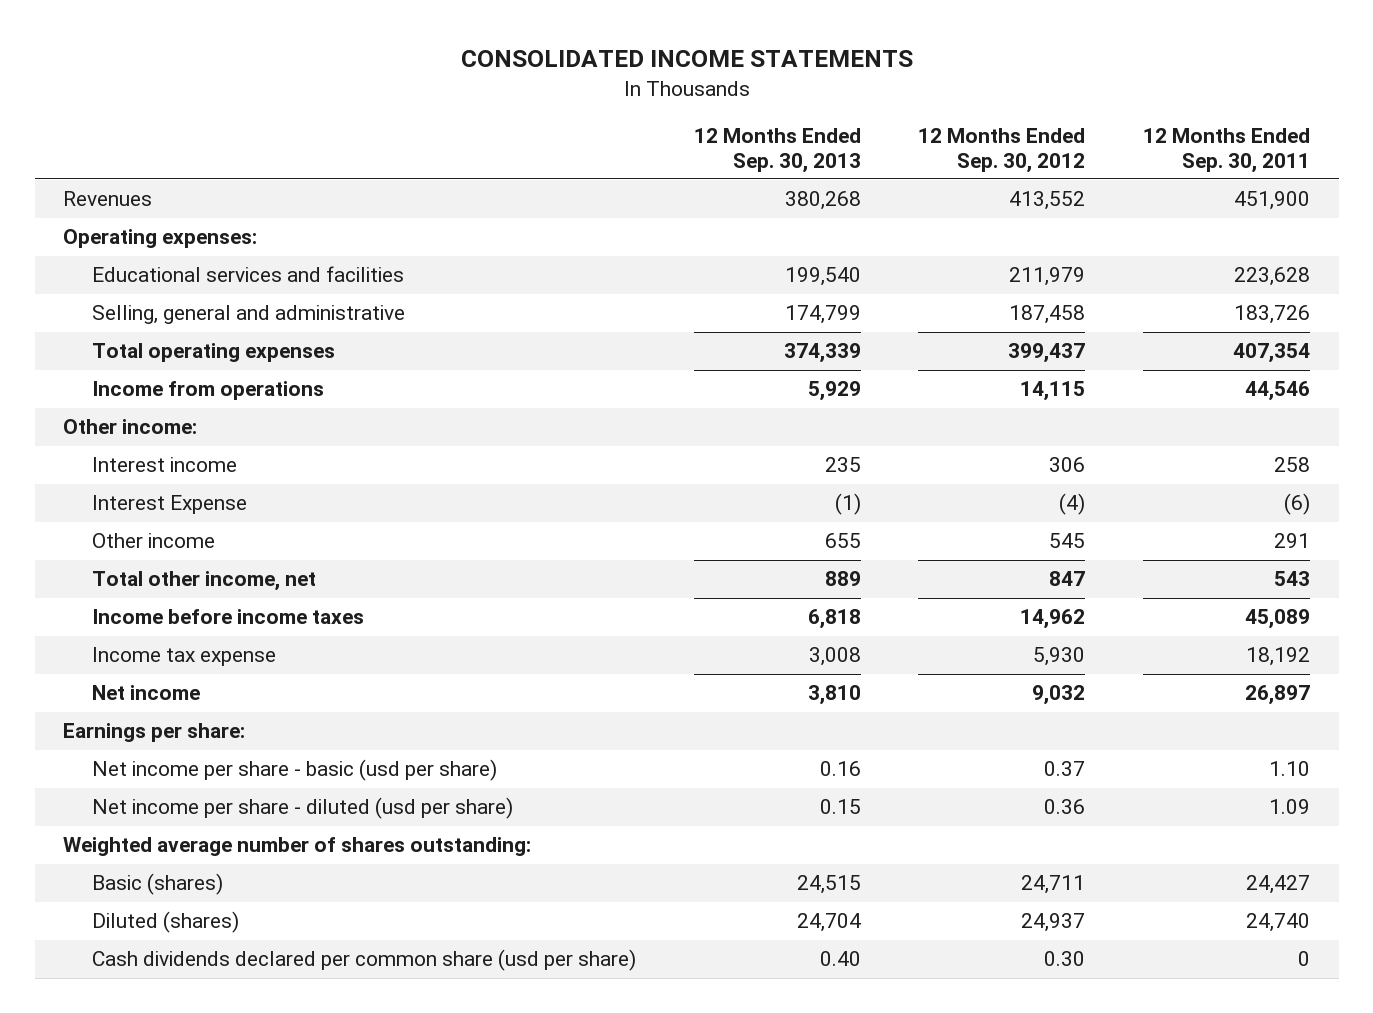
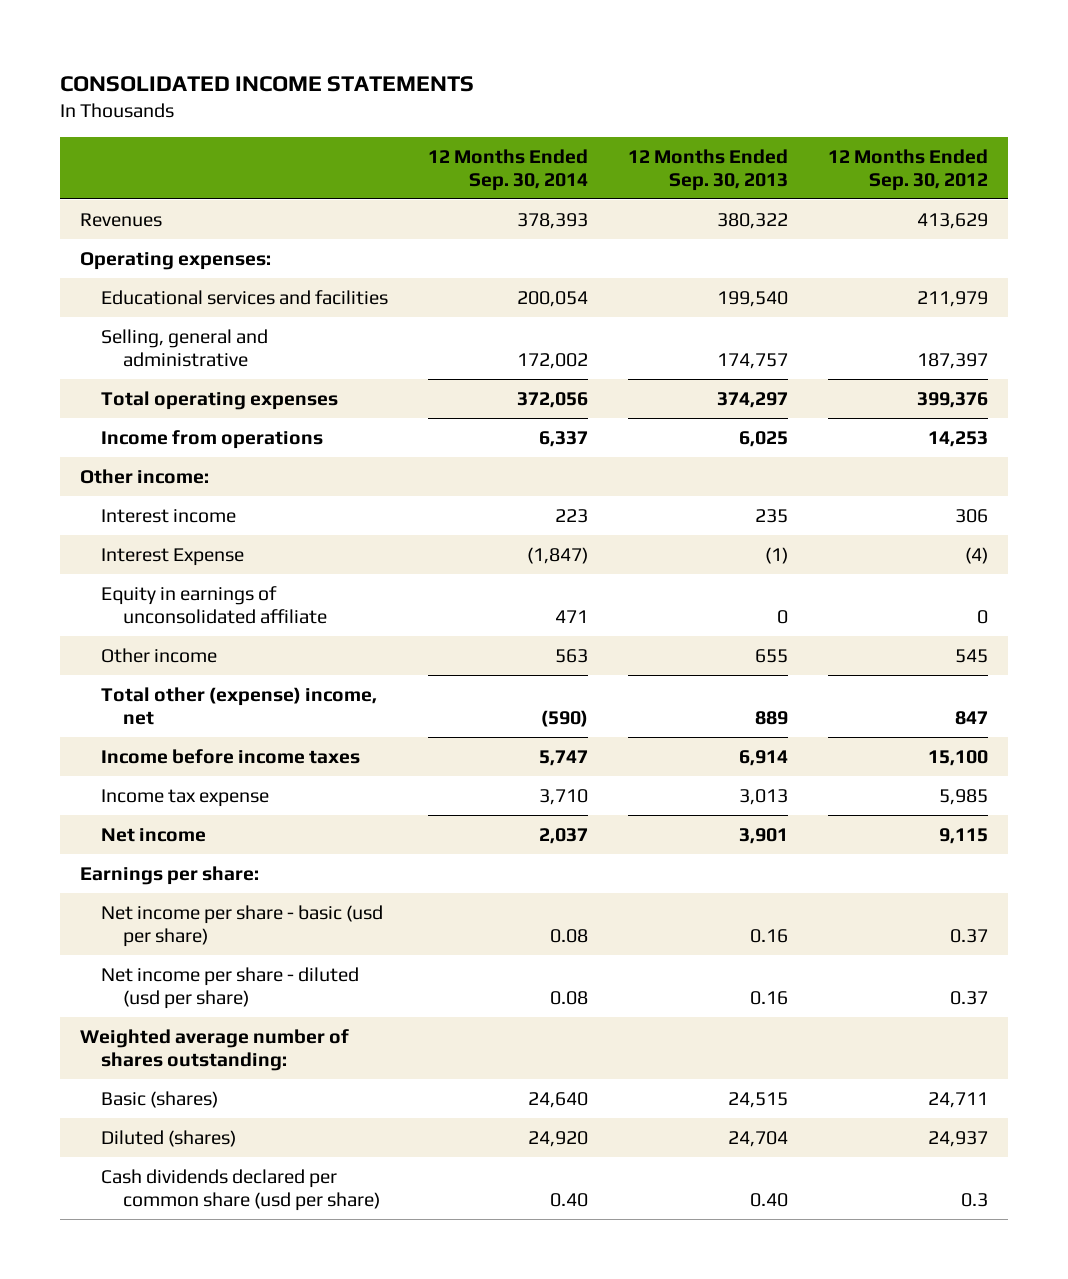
- | 12 Months Ended Sep. 30, 2013 | 12 Months Ended Sep. 30, 2012 | 12 Months Ended Sep. 30, 2011
+ | 12 Months Ended Sep. 30, 2014 | 12 Months Ended Sep. 30, 2013 | 12 Months Ended Sep. 30, 2012
- Revenues | 380,268 | 413,552 | 451,900
+ Revenues | 378,393 | 380,322 | 413,629
- Selling, general and administrative | 174,799 | 187,458 | 183,726
- Total operating expenses | 374,339 | 399,437 | 407,354
- Income from operations | 5,929 | 14,115 | 44,546
+ Selling, general and administrative | 172,002 | 174,757 | 187,397
+ Total operating expenses | 372,056 | 374,297 | 399,376
+ Income from operations | 6,337 | 6,025 | 14,253
+ Equity in earnings of unconsolidated affiliate | 471 | 0 | 0
- Total other income, net | 889 | 847 | 543
- Income before income taxes | 6,818 | 14,962 | 45,089
- Income tax expense | 3,008 | 5,930 | 18,192
- Net income | 3,810 | 9,032 | 26,897
+ Total other (expense) income, net | (590) | 889 | 847
+ Income before income taxes | 5,747 | 6,914 | 15,100
+ Income tax expense | 3,710 | 3,013 | 5,985
+ Net income | 2,037 | 3,901 | 9,115
- Net income per share - diluted (usd per share) | 0.15 | 0.36 | 1.09
+ Net income per share - diluted (usd per share) | 0.08 | 0.16 | 0.37
- Cash dividends declared per common share (usd per share) | 0.40 | 0.30 | 0
+ Cash dividends declared per common share (usd per share) | 0.40 | 0.40 | 0.3

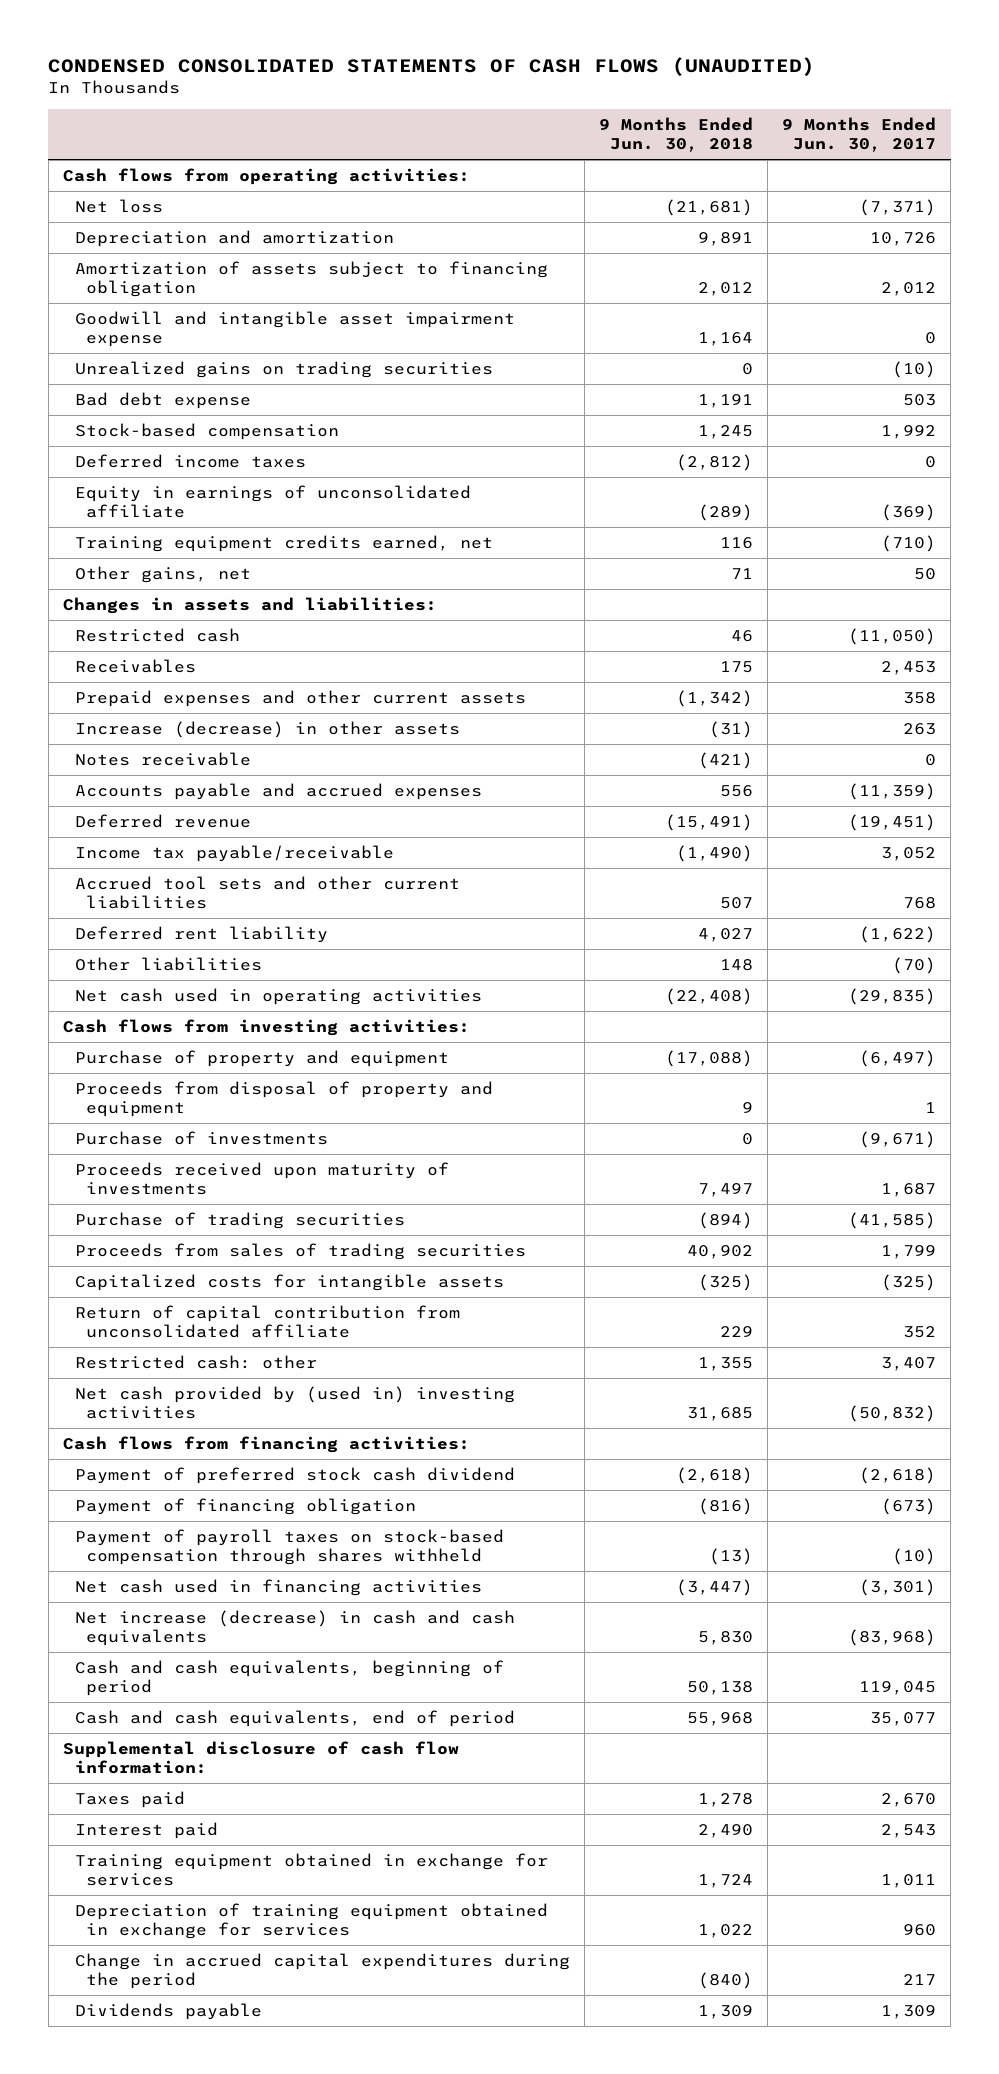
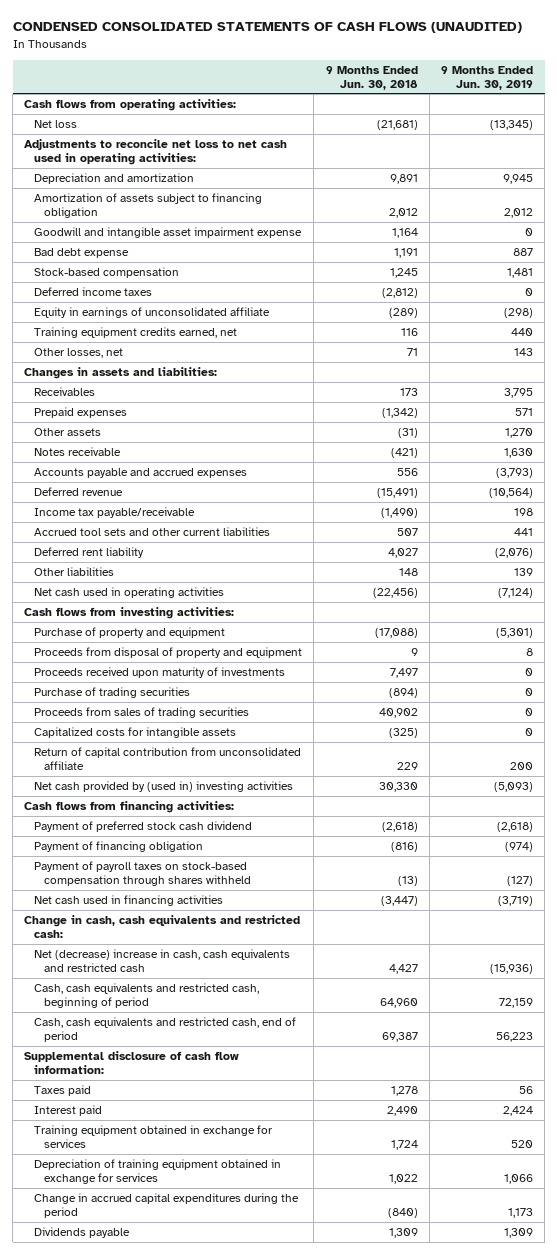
- | 9 Months Ended Jun. 30, 2018 | 9 Months Ended Jun. 30, 2017
+ | 9 Months Ended Jun. 30, 2018 | 9 Months Ended Jun. 30, 2019
+ Adjustments to reconcile net loss to net cash used in operating activities:
- Unrealized gains on trading securities | 0 | (10)
- Other gains, net | 71 | 50
+ Other losses, net | 71 | 143
- Restricted cash | 46 | (11,050)
- Receivables | 175 | 2,453
- Prepaid expenses and other current assets | (1,342) | 358
- Increase (decrease) in other assets | (31) | 263
+ Receivables | 173 | 3,795
+ Prepaid expenses | (1,342) | 571
+ Other assets | (31) | 1,270
- Net cash used in operating activities | (22,408) | (29,835)
+ Net cash used in operating activities | (22,456) | (7,124)
- Purchase of investments | 0 | (9,671)
- Restricted cash: other | 1,355 | 3,407
- Net cash provided by (used in) investing activities | 31,685 | (50,832)
+ Net cash provided by (used in) investing activities | 30,330 | (5,093)
- Net increase (decrease) in cash and cash equivalents | 5,830 | (83,968)
- Cash and cash equivalents, beginning of period | 50,138 | 119,045
- Cash and cash equivalents, end of period | 55,968 | 35,077
+ Change in cash, cash equivalents and restricted cash:
+ Net (decrease) increase in cash, cash equivalents and restricted cash | 4,427 | (15,936)
+ Cash, cash equivalents and restricted cash, beginning of period | 64,960 | 72,159
+ Cash, cash equivalents and restricted cash, end of period | 69,387 | 56,223

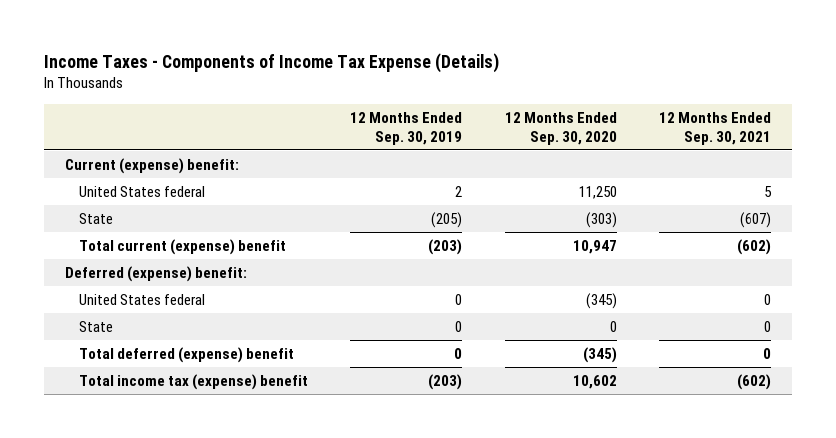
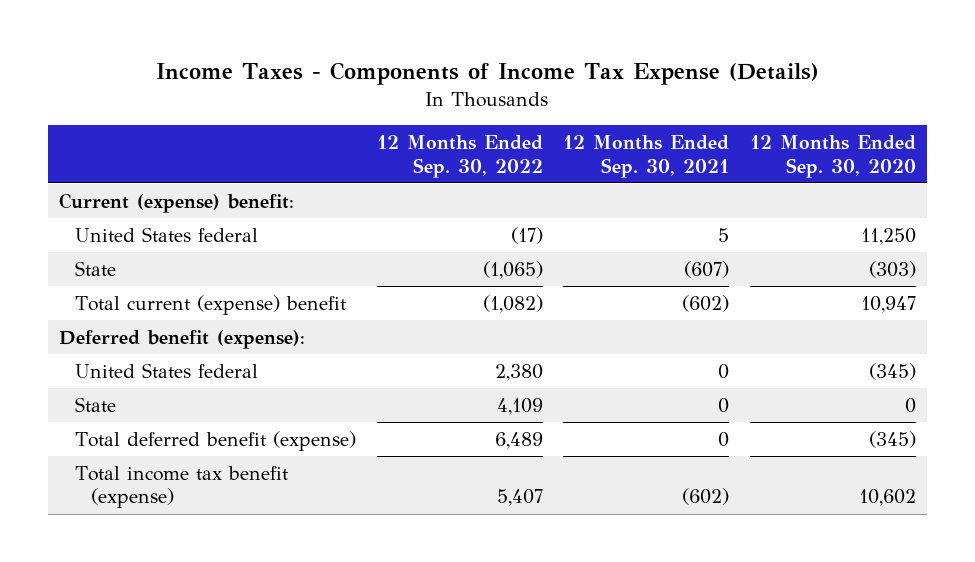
- | 12 Months Ended Sep. 30, 2019 | 12 Months Ended Sep. 30, 2020 | 12 Months Ended Sep. 30, 2021
+ | 12 Months Ended Sep. 30, 2022 | 12 Months Ended Sep. 30, 2021 | 12 Months Ended Sep. 30, 2020
- Deferred (expense) benefit:
+ Deferred benefit (expense):
- Total deferred (expense) benefit | 0 | (345) | 0
- Total income tax (expense) benefit | (203) | 10,602 | (602)
+ Total deferred benefit (expense) | 6,489 | 0 | (345)
+ Total income tax benefit (expense) | 5,407 | (602) | 10,602

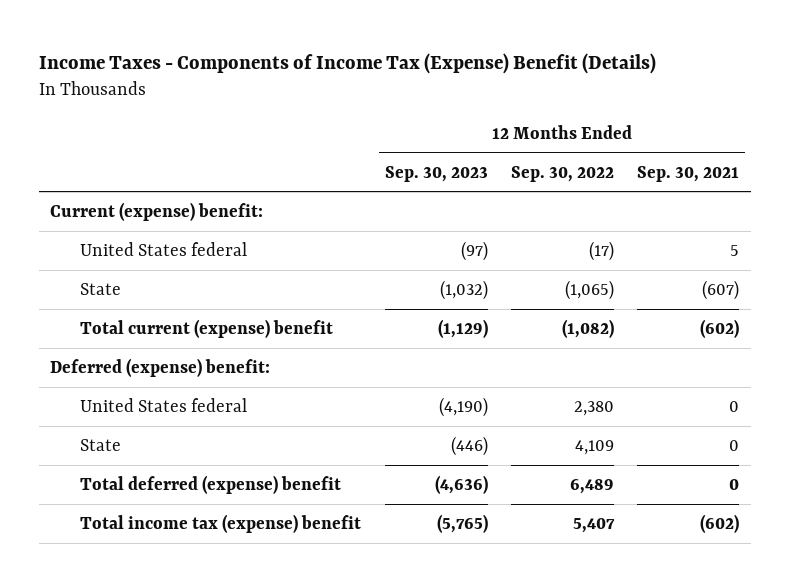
- Income Taxes - Components of Income Tax Expense (Details)
+ Income Taxes - Components of Income Tax (Expense) Benefit (Details)
- | 12 Months Ended Sep. 30, 2022 | 12 Months Ended Sep. 30, 2021 | 12 Months Ended Sep. 30, 2020
+ | 12 Months Ended Sep. 30, 2023 | 12 Months Ended Sep. 30, 2022 | 12 Months Ended Sep. 30, 2021
- Deferred benefit (expense):
+ Deferred (expense) benefit:
- Total deferred benefit (expense) | 6,489 | 0 | (345)
- Total income tax benefit (expense) | 5,407 | (602) | 10,602
+ Total deferred (expense) benefit | (4,636) | 6,489 | 0
+ Total income tax (expense) benefit | (5,765) | 5,407 | (602)

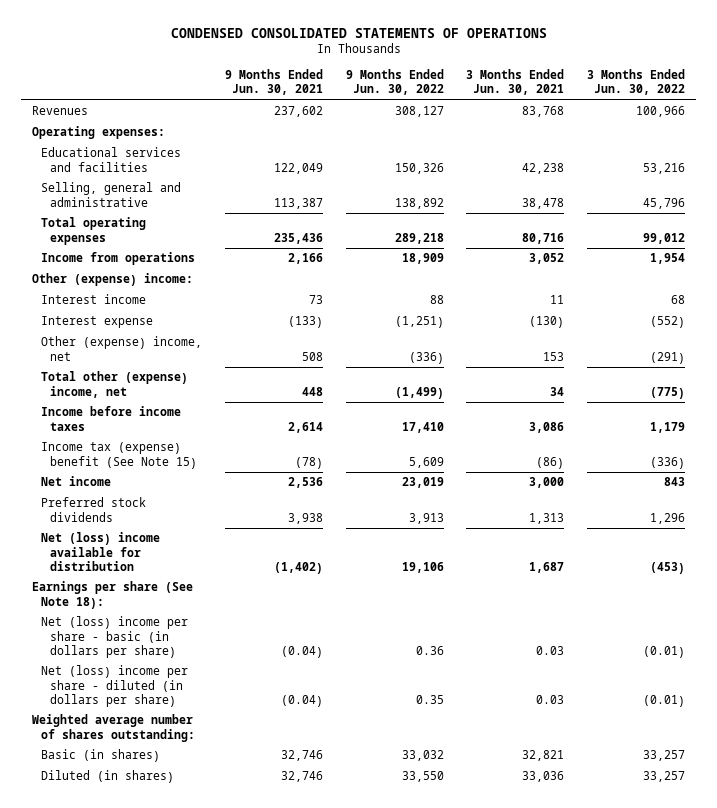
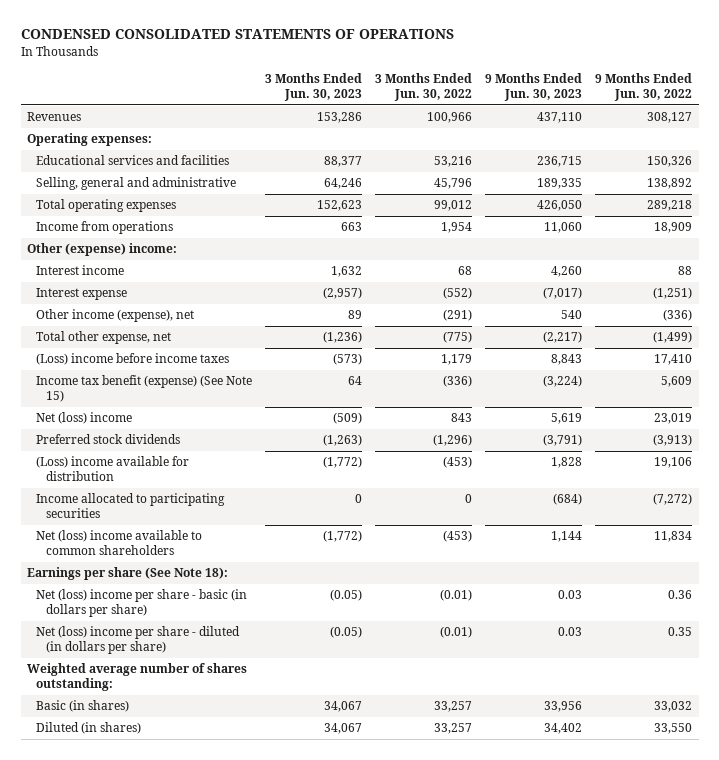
- | 9 Months Ended Jun. 30, 2021 | 9 Months Ended Jun. 30, 2022 | 3 Months Ended Jun. 30, 2021 | 3 Months Ended Jun. 30, 2022
+ | 3 Months Ended Jun. 30, 2023 | 3 Months Ended Jun. 30, 2022 | 9 Months Ended Jun. 30, 2023 | 9 Months Ended Jun. 30, 2022
- Other (expense) income, net | 508 | (336) | 153 | (291)
- Total other (expense) income, net | 448 | (1,499) | 34 | (775)
- Income before income taxes | 2,614 | 17,410 | 3,086 | 1,179
- Income tax (expense) benefit (See Note 15) | (78) | 5,609 | (86) | (336)
- Net income | 2,536 | 23,019 | 3,000 | 843
- Preferred stock dividends | 3,938 | 3,913 | 1,313 | 1,296
- Net (loss) income available for distribution | (1,402) | 19,106 | 1,687 | (453)
+ Other income (expense), net | 89 | (291) | 540 | (336)
+ Total other expense, net | (1,236) | (775) | (2,217) | (1,499)
+ (Loss) income before income taxes | (573) | 1,179 | 8,843 | 17,410
+ Income tax benefit (expense) (See Note 15) | 64 | (336) | (3,224) | 5,609
+ Net (loss) income | (509) | 843 | 5,619 | 23,019
+ Preferred stock dividends | (1,263) | (1,296) | (3,791) | (3,913)
+ (Loss) income available for distribution | (1,772) | (453) | 1,828 | 19,106
+ Income allocated to participating securities | 0 | 0 | (684) | (7,272)
+ Net (loss) income available to common shareholders | (1,772) | (453) | 1,144 | 11,834

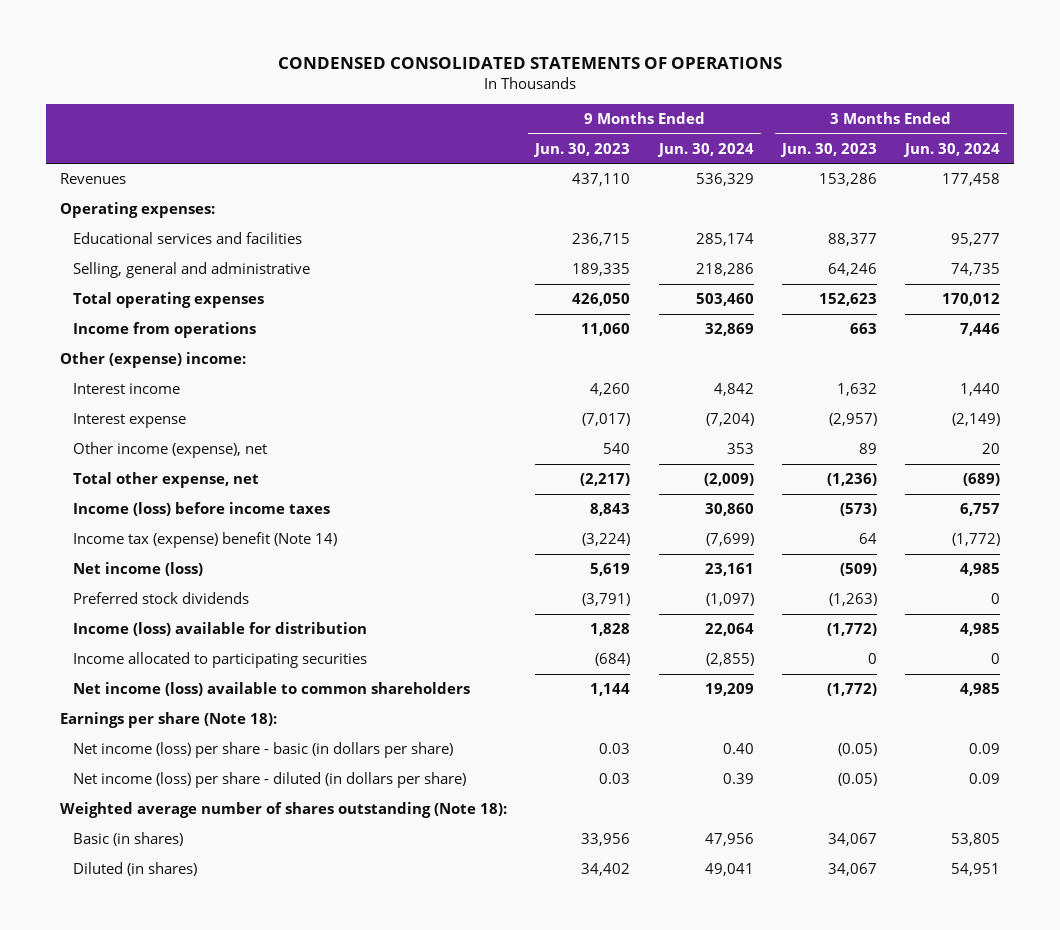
- | 3 Months Ended Jun. 30, 2023 | 3 Months Ended Jun. 30, 2022 | 9 Months Ended Jun. 30, 2023 | 9 Months Ended Jun. 30, 2022
+ | 9 Months Ended Jun. 30, 2023 | 9 Months Ended Jun. 30, 2024 | 3 Months Ended Jun. 30, 2023 | 3 Months Ended Jun. 30, 2024
- (Loss) income before income taxes | (573) | 1,179 | 8,843 | 17,410
- Income tax benefit (expense) (See Note 15) | 64 | (336) | (3,224) | 5,609
- Net (loss) income | (509) | 843 | 5,619 | 23,019
+ Income (loss) before income taxes | 8,843 | 30,860 | (573) | 6,757
+ Income tax (expense) benefit (Note 14) | (3,224) | (7,699) | 64 | (1,772)
+ Net income (loss) | 5,619 | 23,161 | (509) | 4,985
- (Loss) income available for distribution | (1,772) | (453) | 1,828 | 19,106
+ Income (loss) available for distribution | 1,828 | 22,064 | (1,772) | 4,985
- Net (loss) income available to common shareholders | (1,772) | (453) | 1,144 | 11,834
- Earnings per share (See Note 18):
- Net (loss) income per share - basic (in dollars per share) | (0.05) | (0.01) | 0.03 | 0.36
- Net (loss) income per share - diluted (in dollars per share) | (0.05) | (0.01) | 0.03 | 0.35
- Weighted average number of shares outstanding:
+ Net income (loss) available to common shareholders | 1,144 | 19,209 | (1,772) | 4,985
+ Earnings per share (Note 18):
+ Net income (loss) per share - basic (in dollars per share) | 0.03 | 0.40 | (0.05) | 0.09
+ Net income (loss) per share - diluted (in dollars per share) | 0.03 | 0.39 | (0.05) | 0.09
+ Weighted average number of shares outstanding (Note 18):

